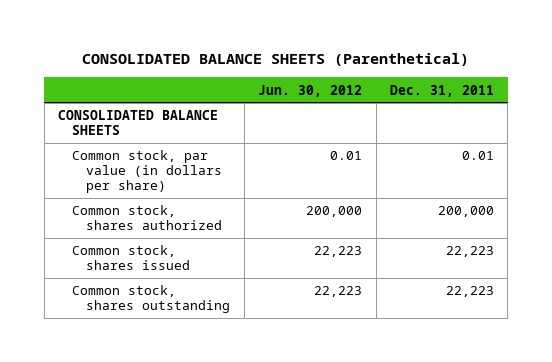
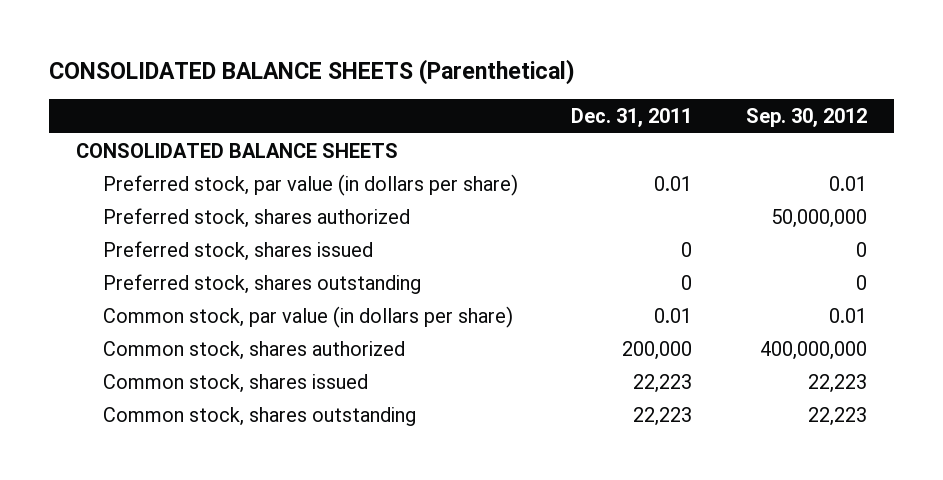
- | Jun. 30, 2012 | Dec. 31, 2011
+ | Dec. 31, 2011 | Sep. 30, 2012
+ Preferred stock, par value (in dollars per share) | 0.01 | 0.01
+ Preferred stock, shares authorized | | 50,000,000
+ Preferred stock, shares issued | 0 | 0
+ Preferred stock, shares outstanding | 0 | 0

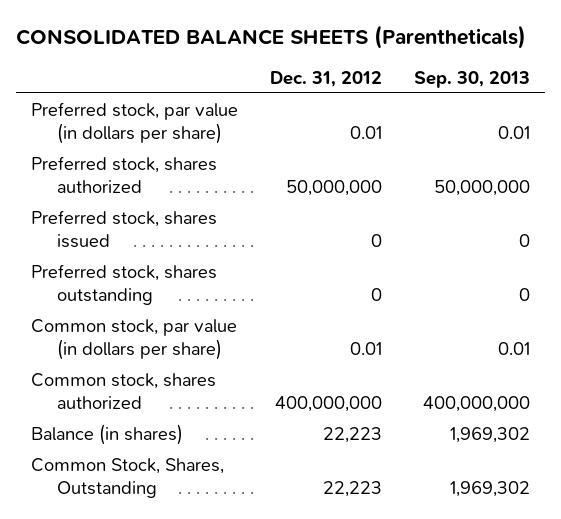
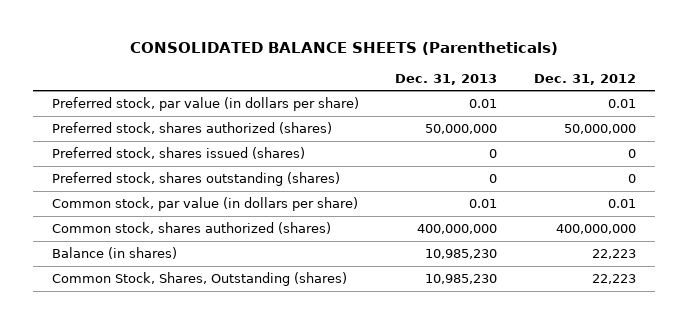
- | Dec. 31, 2012 | Sep. 30, 2013
+ | Dec. 31, 2013 | Dec. 31, 2012
- Preferred stock, shares authorized | 50,000,000 | 50,000,000
- Preferred stock, shares issued | 0 | 0
- Preferred stock, shares outstanding | 0 | 0
+ Preferred stock, shares authorized (shares) | 50,000,000 | 50,000,000
+ Preferred stock, shares issued (shares) | 0 | 0
+ Preferred stock, shares outstanding (shares) | 0 | 0
- Common stock, shares authorized | 400,000,000 | 400,000,000
+ Common stock, shares authorized (shares) | 400,000,000 | 400,000,000
- Common Stock, Shares, Outstanding | 22,223 | 1,969,302
+ Common Stock, Shares, Outstanding (shares) | 10,985,230 | 22,223

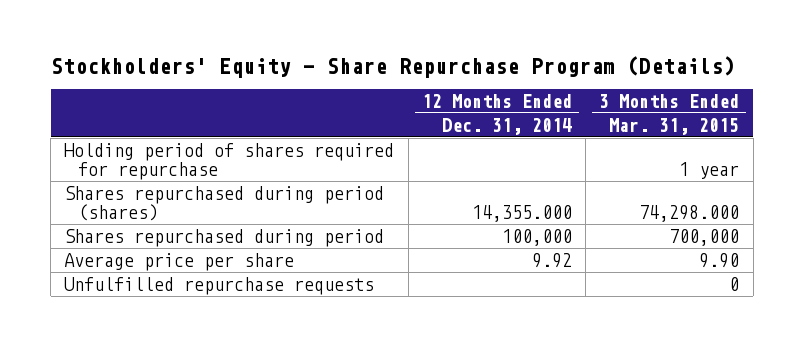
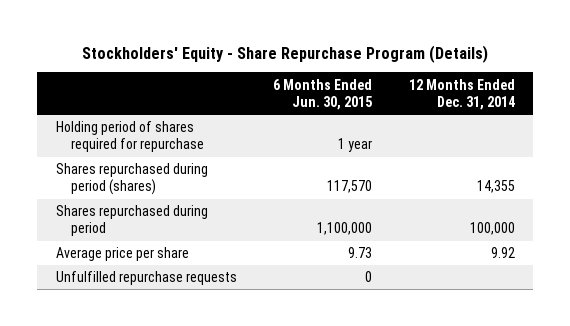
- | 12 Months Ended Dec. 31, 2014 | 3 Months Ended Mar. 31, 2015
+ | 6 Months Ended Jun. 30, 2015 | 12 Months Ended Dec. 31, 2014
- Shares repurchased during period (shares) | 14,355.000 | 74,298.000
+ Shares repurchased during period (shares) | 117,570 | 14,355

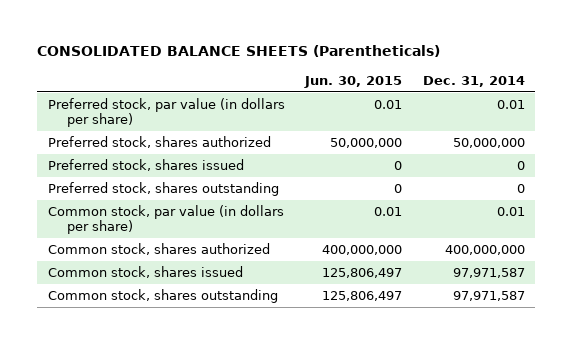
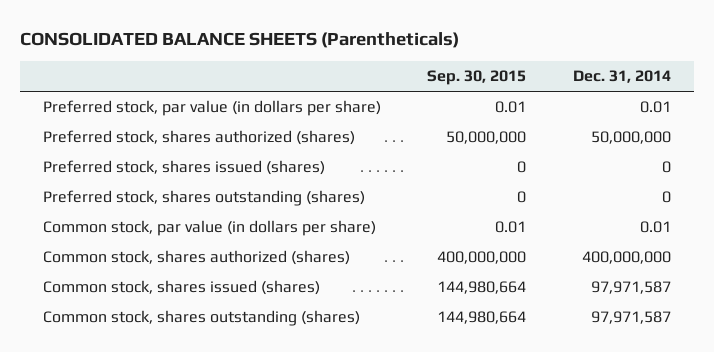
- | Jun. 30, 2015 | Dec. 31, 2014
+ | Sep. 30, 2015 | Dec. 31, 2014
- Preferred stock, shares authorized | 50,000,000 | 50,000,000
- Preferred stock, shares issued | 0 | 0
- Preferred stock, shares outstanding | 0 | 0
+ Preferred stock, shares authorized (shares) | 50,000,000 | 50,000,000
+ Preferred stock, shares issued (shares) | 0 | 0
+ Preferred stock, shares outstanding (shares) | 0 | 0
- Common stock, shares authorized | 400,000,000 | 400,000,000
- Common stock, shares issued | 125,806,497 | 97,971,587
- Common stock, shares outstanding | 125,806,497 | 97,971,587
+ Common stock, shares authorized (shares) | 400,000,000 | 400,000,000
+ Common stock, shares issued (shares) | 144,980,664 | 97,971,587
+ Common stock, shares outstanding (shares) | 144,980,664 | 97,971,587

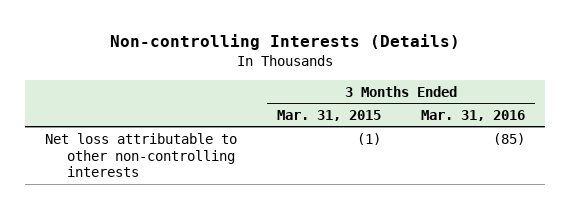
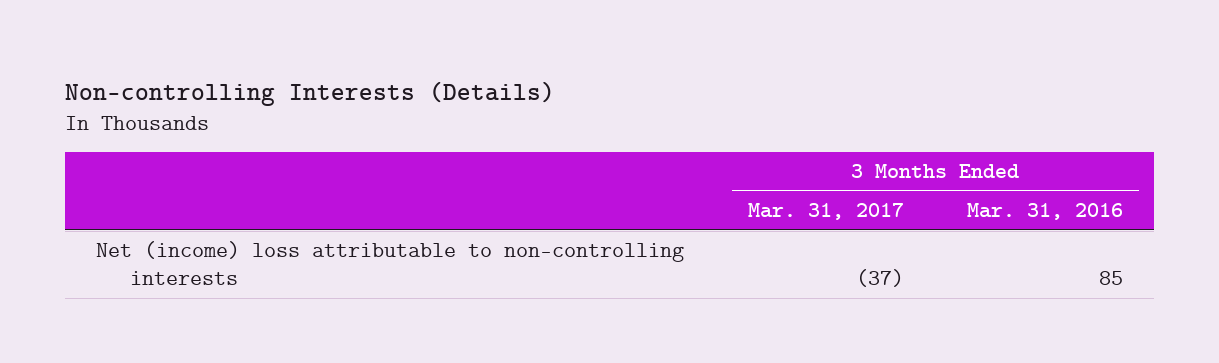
- | 3 Months Ended Mar. 31, 2015 | 3 Months Ended Mar. 31, 2016
+ | 3 Months Ended Mar. 31, 2017 | 3 Months Ended Mar. 31, 2016
- Net loss attributable to other non-controlling interests | (1) | (85)
+ Net (income) loss attributable to non-controlling interests | (37) | 85

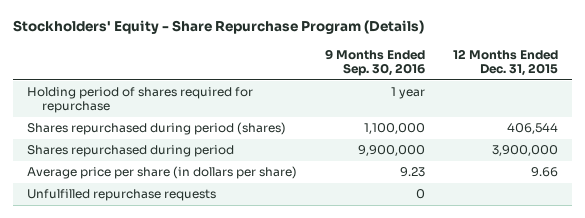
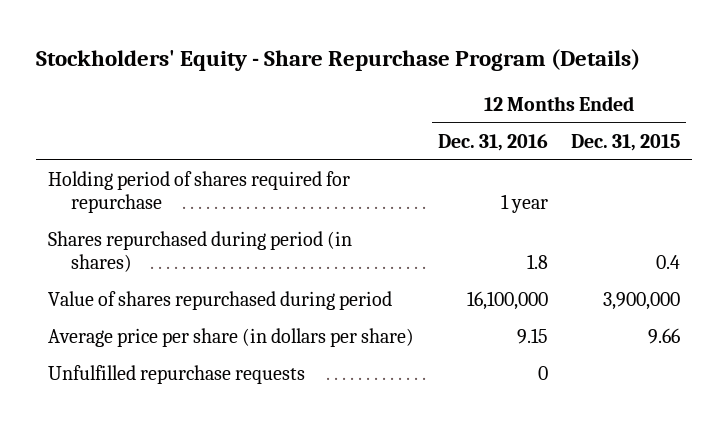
- | 9 Months Ended Sep. 30, 2016 | 12 Months Ended Dec. 31, 2015
+ | 12 Months Ended Dec. 31, 2016 | 12 Months Ended Dec. 31, 2015
- Shares repurchased during period (shares) | 1,100,000 | 406,544
- Shares repurchased during period | 9,900,000 | 3,900,000
+ Shares repurchased during period (in shares) | 1.8 | 0.4
+ Value of shares repurchased during period | 16,100,000 | 3,900,000

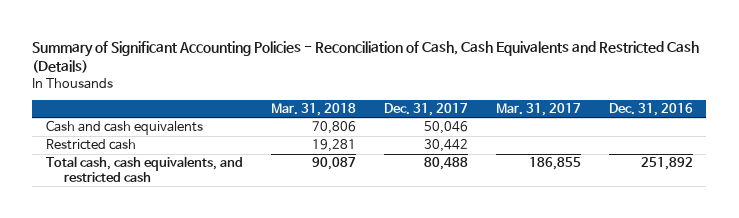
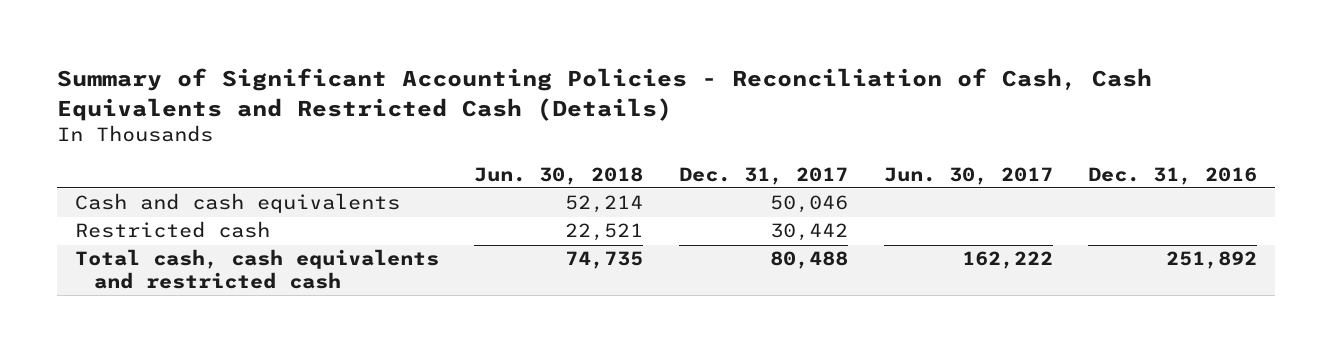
- | Mar. 31, 2018 | Dec. 31, 2017 | Mar. 31, 2017 | Dec. 31, 2016
+ | Jun. 30, 2018 | Dec. 31, 2017 | Jun. 30, 2017 | Dec. 31, 2016
- Total cash, cash equivalents, and restricted cash | 90,087 | 80,488 | 186,855 | 251,892
+ Total cash, cash equivalents and restricted cash | 74,735 | 80,488 | 162,222 | 251,892

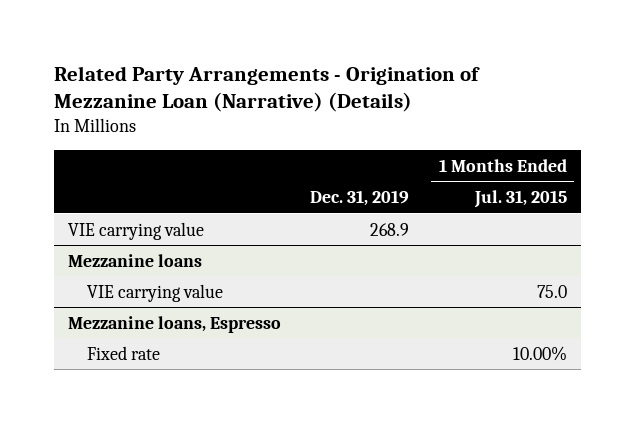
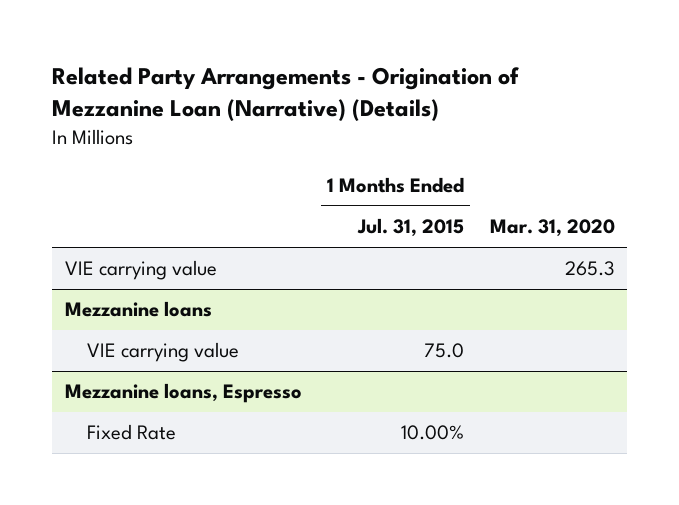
- | Dec. 31, 2019 | 1 Months Ended Jul. 31, 2015
+ | 1 Months Ended Jul. 31, 2015 | Mar. 31, 2020
@ Mezzanine loans, Espresso
- Fixed rate | | 10.00%
+ Fixed Rate | 10.00% |

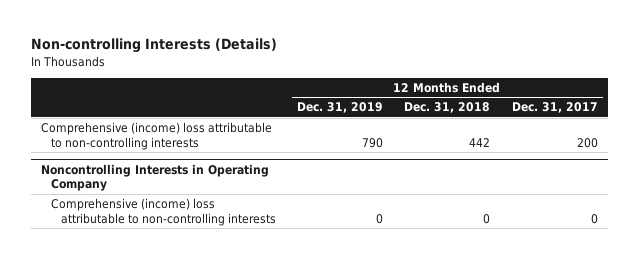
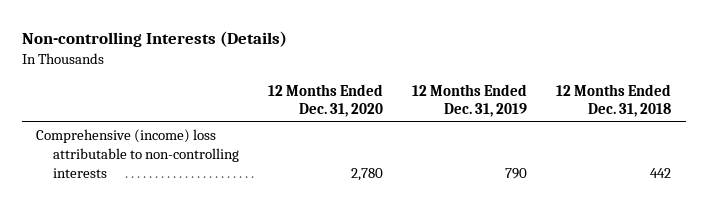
- | 12 Months Ended Dec. 31, 2019 | 12 Months Ended Dec. 31, 2018 | 12 Months Ended Dec. 31, 2017
+ | 12 Months Ended Dec. 31, 2020 | 12 Months Ended Dec. 31, 2019 | 12 Months Ended Dec. 31, 2018
- Noncontrolling Interests in Operating Company
- Comprehensive (income) loss attributable to non-controlling interests | 0 | 0 | 0

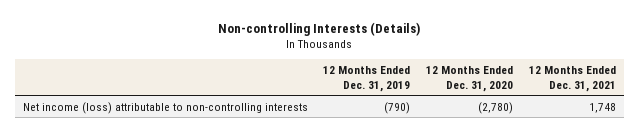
- | 12 Months Ended Dec. 31, 2020 | 12 Months Ended Dec. 31, 2019 | 12 Months Ended Dec. 31, 2018
+ | 12 Months Ended Dec. 31, 2019 | 12 Months Ended Dec. 31, 2020 | 12 Months Ended Dec. 31, 2021
- Comprehensive (income) loss attributable to non-controlling interests | 2,780 | 790 | 442
+ Net income (loss) attributable to non-controlling interests | (790) | (2,780) | 1,748

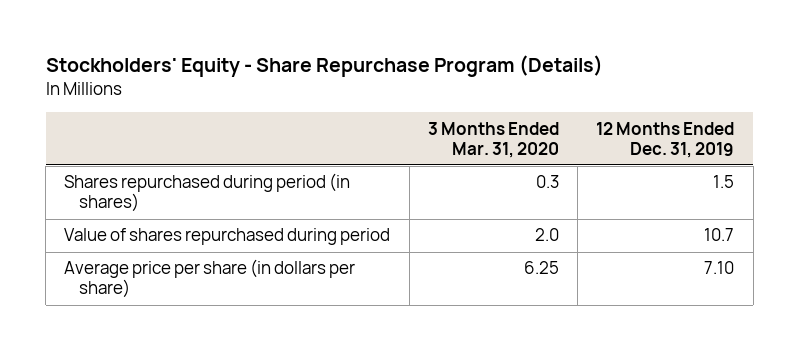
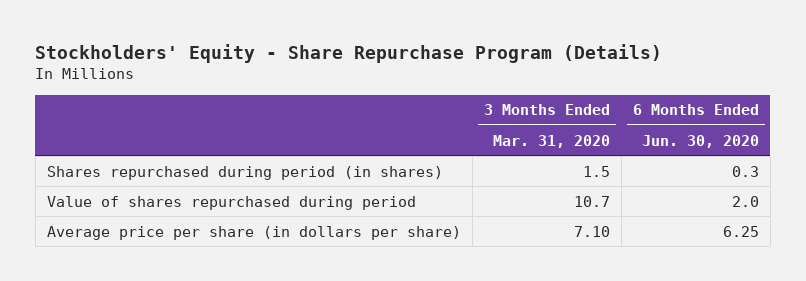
- | 3 Months Ended Mar. 31, 2020 | 12 Months Ended Dec. 31, 2019
+ | 3 Months Ended Mar. 31, 2020 | 6 Months Ended Jun. 30, 2020
- Shares repurchased during period (in shares) | 0.3 | 1.5
- Value of shares repurchased during period | 2.0 | 10.7
- Average price per share (in dollars per share) | 6.25 | 7.10
+ Shares repurchased during period (in shares) | 1.5 | 0.3
+ Value of shares repurchased during period | 10.7 | 2.0
+ Average price per share (in dollars per share) | 7.10 | 6.25

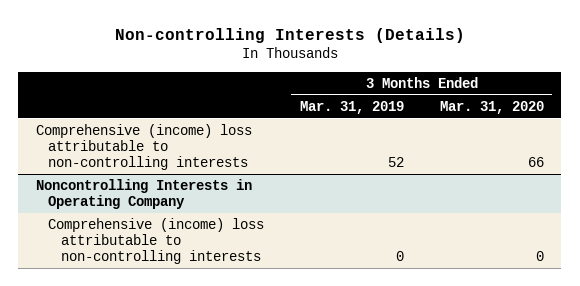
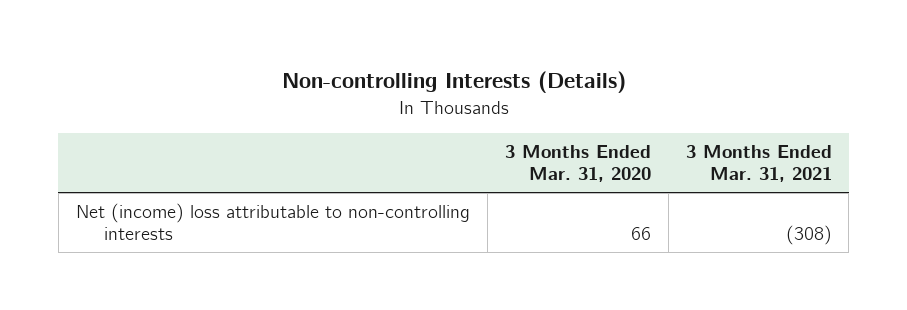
- | 3 Months Ended Mar. 31, 2019 | 3 Months Ended Mar. 31, 2020
+ | 3 Months Ended Mar. 31, 2020 | 3 Months Ended Mar. 31, 2021
- Comprehensive (income) loss attributable to non-controlling interests | 52 | 66
- Noncontrolling Interests in Operating Company
- Comprehensive (income) loss attributable to non-controlling interests | 0 | 0
+ Net (income) loss attributable to non-controlling interests | 66 | (308)

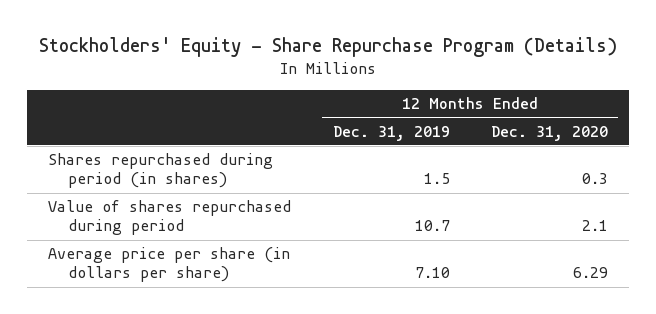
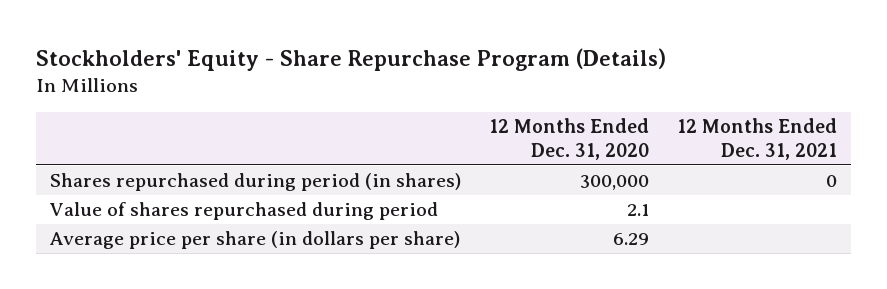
- | 12 Months Ended Dec. 31, 2019 | 12 Months Ended Dec. 31, 2020
+ | 12 Months Ended Dec. 31, 2020 | 12 Months Ended Dec. 31, 2021
- Shares repurchased during period (in shares) | 1.5 | 0.3
+ Shares repurchased during period (in shares) | 300,000 | 0

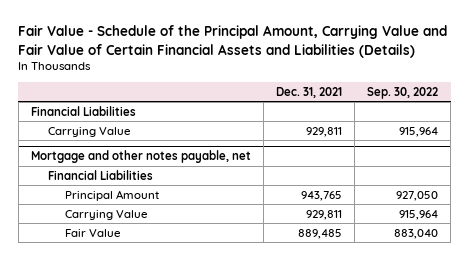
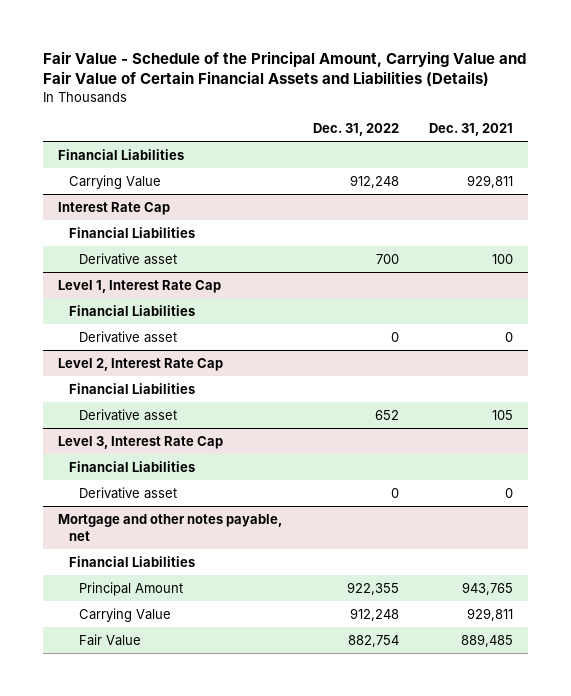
- | Dec. 31, 2021 | Sep. 30, 2022
+ | Dec. 31, 2022 | Dec. 31, 2021
+ Interest Rate Cap
+ Financial Liabilities
+ Derivative asset | 700 | 100
+ Level 1, Interest Rate Cap
+ Financial Liabilities
+ Derivative asset | 0 | 0
+ Level 2, Interest Rate Cap
+ Financial Liabilities
+ Derivative asset | 652 | 105
+ Level 3, Interest Rate Cap
+ Financial Liabilities
+ Derivative asset | 0 | 0

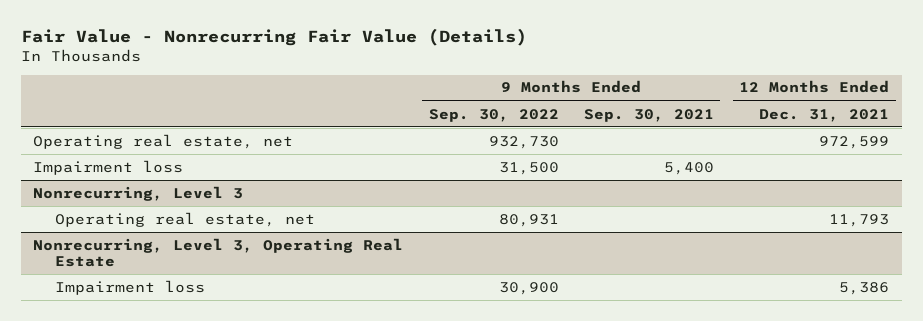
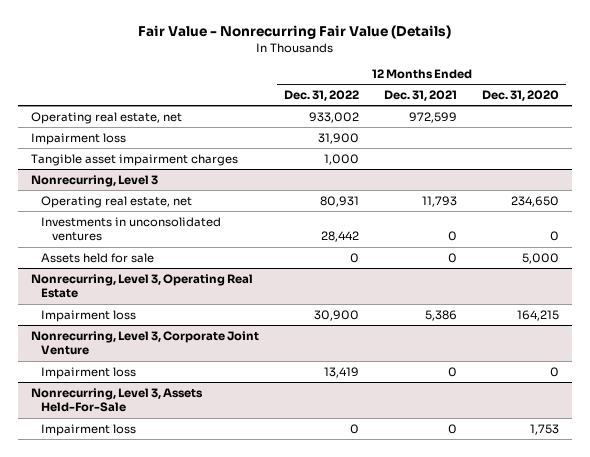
- | 9 Months Ended Sep. 30, 2022 | 9 Months Ended Sep. 30, 2021 | 12 Months Ended Dec. 31, 2021
+ | 12 Months Ended Dec. 31, 2022 | 12 Months Ended Dec. 31, 2021 | 12 Months Ended Dec. 31, 2020
+ Tangible asset impairment charges | 1,000 | |
@ Nonrecurring, Level 3
+ Investments in unconsolidated ventures | 28,442 | 0 | 0
+ Assets held for sale | 0 | 0 | 5,000
+ Nonrecurring, Level 3, Corporate Joint Venture
+ Impairment loss | 13,419 | 0 | 0
+ Nonrecurring, Level 3, Assets Held-For-Sale
+ Impairment loss | 0 | 0 | 1,753

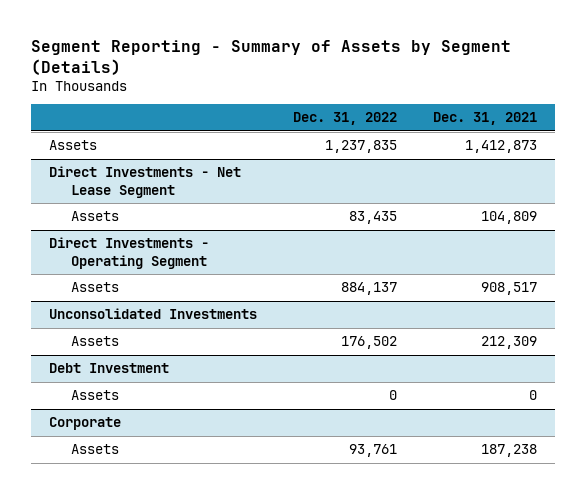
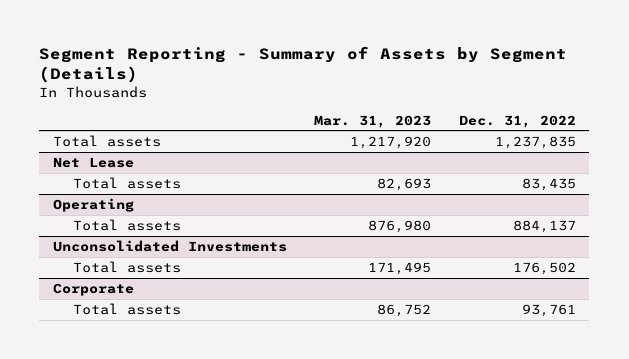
- | Dec. 31, 2022 | Dec. 31, 2021
+ | Mar. 31, 2023 | Dec. 31, 2022
- Assets | 1,237,835 | 1,412,873
- Direct Investments - Net Lease Segment
- Assets | 83,435 | 104,809
- Direct Investments - Operating Segment
- Assets | 884,137 | 908,517
+ Total assets | 1,217,920 | 1,237,835
+ Net Lease
+ Total assets | 82,693 | 83,435
+ Operating
+ Total assets | 876,980 | 884,137
@ Unconsolidated Investments
- Assets | 176,502 | 212,309
- Debt Investment
- Assets | 0 | 0
@ Unconsolidated Investments
+ Total assets | 171,495 | 176,502
@ Corporate
- Assets | 93,761 | 187,238
+ Total assets | 86,752 | 93,761

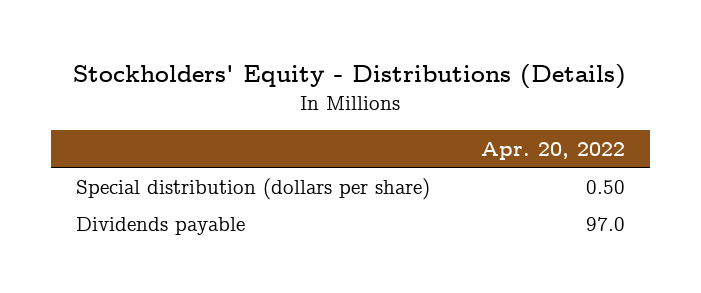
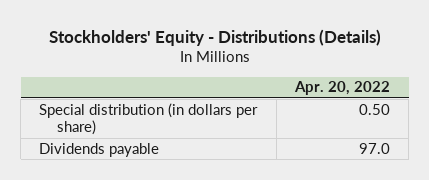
- Special distribution (dollars per share) | 0.50
+ Special distribution (in dollars per share) | 0.50

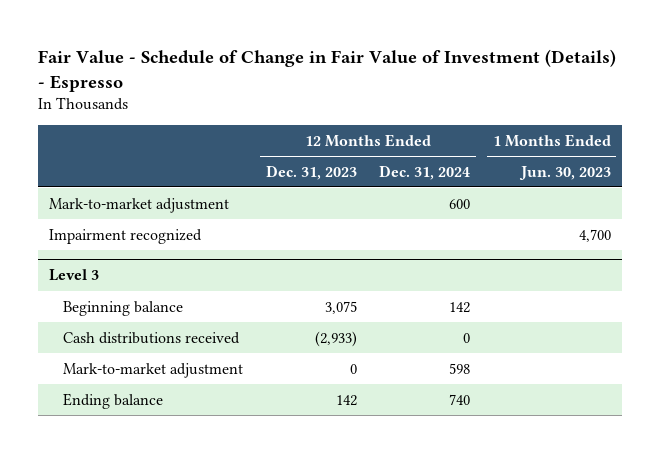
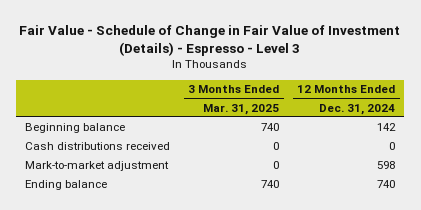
- Fair Value - Schedule of Change in Fair Value of Investment (Details) - Espresso
+ Fair Value - Schedule of Change in Fair Value of Investment (Details) - Espresso - Level 3
- | 12 Months Ended Dec. 31, 2023 | 12 Months Ended Dec. 31, 2024 | 1 Months Ended Jun. 30, 2023
+ | 3 Months Ended Mar. 31, 2025 | 12 Months Ended Dec. 31, 2024
- Mark-to-market adjustment | | 600 |
- Impairment recognized | | | 4,700
- Level 3

